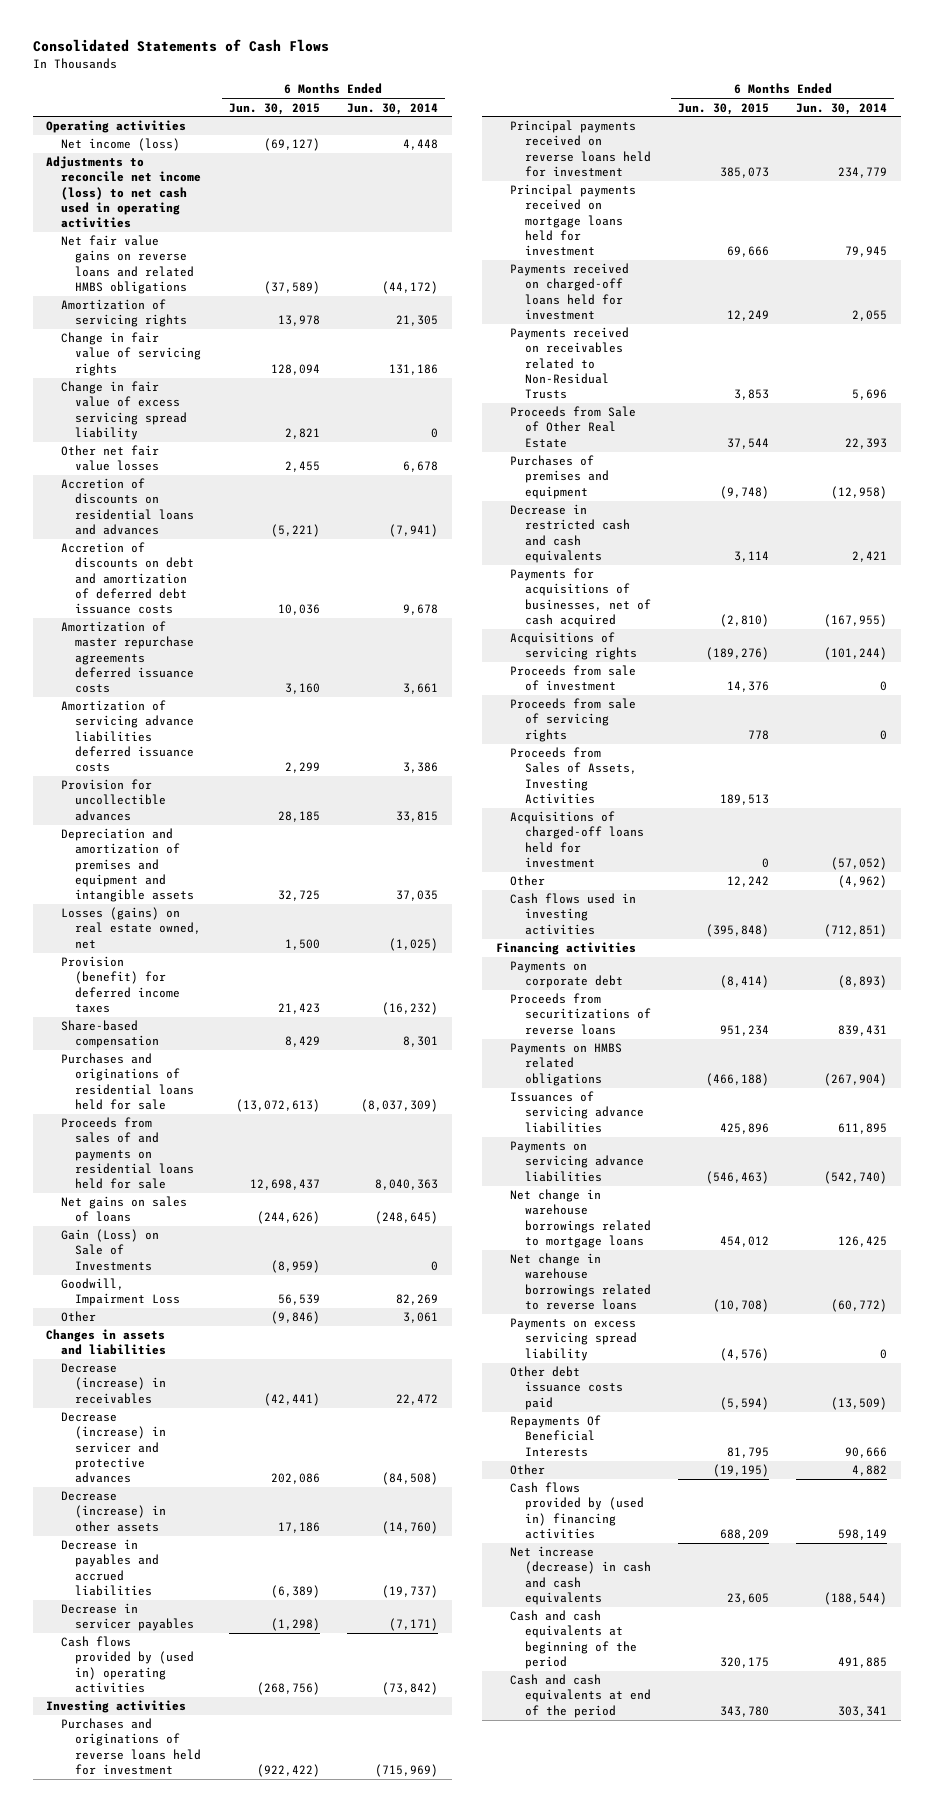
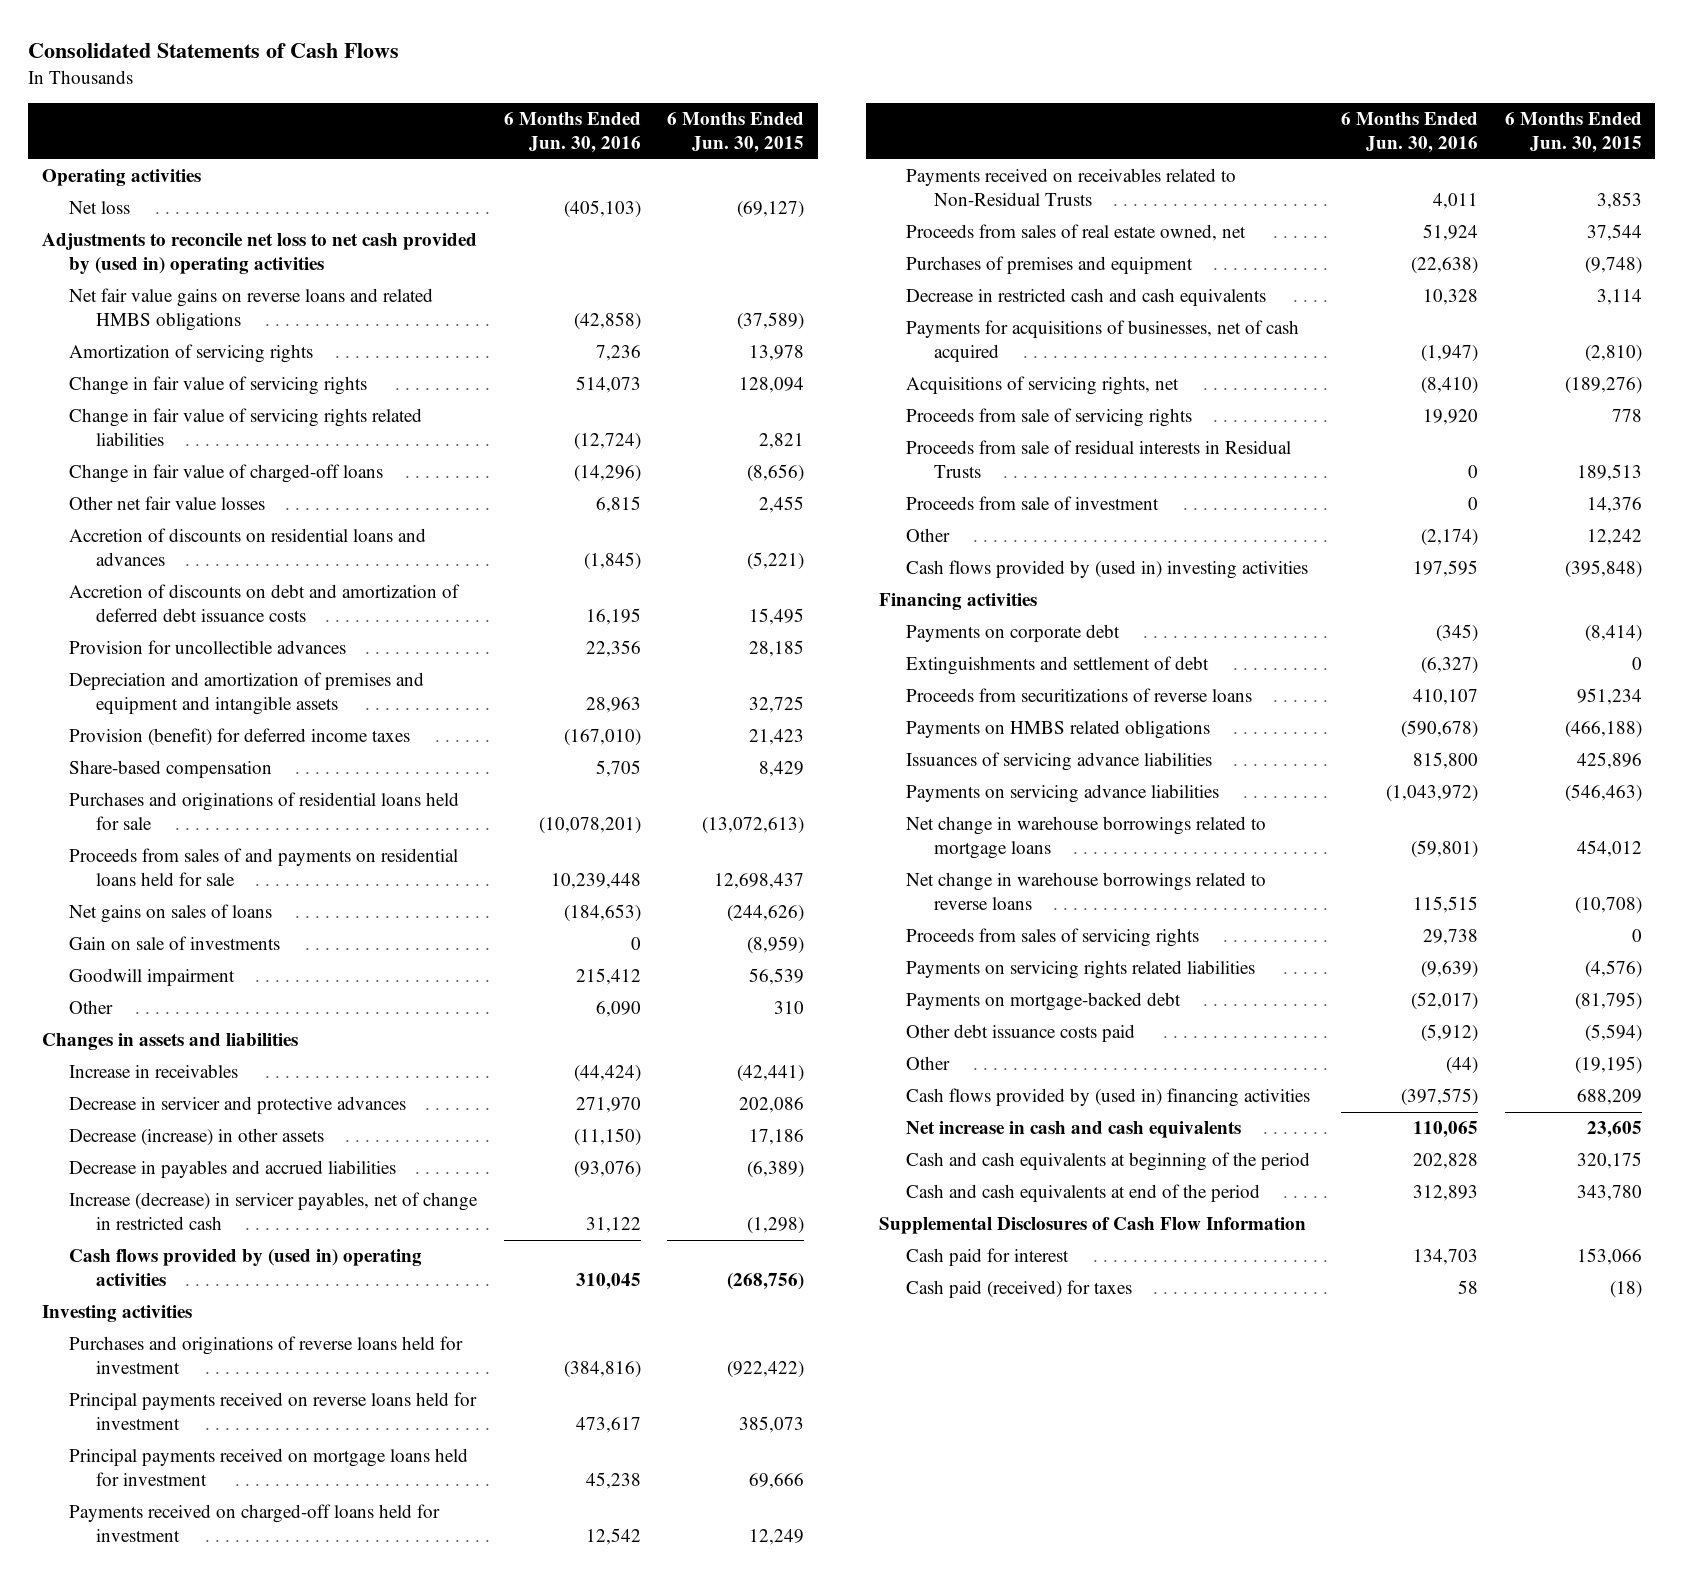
- | 6 Months Ended Jun. 30, 2015 | 6 Months Ended Jun. 30, 2014
+ | 6 Months Ended Jun. 30, 2016 | 6 Months Ended Jun. 30, 2015
- Net income (loss) | (69,127) | 4,448
- Adjustments to reconcile net income (loss) to net cash used in operating activities
+ Net loss | (405,103) | (69,127)
+ Adjustments to reconcile net loss to net cash provided by (used in) operating activities
- Change in fair value of excess servicing spread liability | 2,821 | 0
+ Change in fair value of servicing rights related liabilities | (12,724) | 2,821
+ Change in fair value of charged-off loans | (14,296) | (8,656)
- Accretion of discounts on debt and amortization of deferred debt issuance costs | 10,036 | 9,678
- Amortization of master repurchase agreements deferred issuance costs | 3,160 | 3,661
- Amortization of servicing advance liabilities deferred issuance costs | 2,299 | 3,386
+ Accretion of discounts on debt and amortization of deferred debt issuance costs | 16,195 | 15,495
- Losses (gains) on real estate owned, net | 1,500 | (1,025)
- Gain (Loss) on Sale of Investments | (8,959) | 0
- Goodwill, Impairment Loss | 56,539 | 82,269
- Other | (9,846) | 3,061
+ Gain on sale of investments | 0 | (8,959)
+ Goodwill impairment | 215,412 | 56,539
+ Other | 6,090 | 310
- Decrease (increase) in receivables | (42,441) | 22,472
- Decrease (increase) in servicer and protective advances | 202,086 | (84,508)
+ Increase in receivables | (44,424) | (42,441)
+ Decrease in servicer and protective advances | 271,970 | 202,086
- Decrease in servicer payables | (1,298) | (7,171)
+ Increase (decrease) in servicer payables, net of change in restricted cash | 31,122 | (1,298)
- Proceeds from Sale of Other Real Estate | 37,544 | 22,393
+ Proceeds from sales of real estate owned, net | 51,924 | 37,544
- Acquisitions of servicing rights | (189,276) | (101,244)
+ Acquisitions of servicing rights, net | (8,410) | (189,276)
- Proceeds from Sales of Assets, Investing Activities | 189,513 |
- Acquisitions of charged-off loans held for investment | 0 | (57,052)
+ Proceeds from sale of residual interests in Residual Trusts | 0 | 189,513
moved down: Proceeds from sale of investment | 0 | 14,376
- Cash flows used in investing activities | (395,848) | (712,851)
+ Cash flows provided by (used in) investing activities | 197,595 | (395,848)
+ Extinguishments and settlement of debt | (6,327) | 0
- Payments on excess servicing spread liability | (4,576) | 0
+ Proceeds from sales of servicing rights | 29,738 | 0
+ Payments on servicing rights related liabilities | (9,639) | (4,576)
+ Payments on mortgage-backed debt | (52,017) | (81,795)
- Repayments Of Beneficial Interests | 81,795 | 90,666
- Net increase (decrease) in cash and cash equivalents | 23,605 | (188,544)
+ Net increase in cash and cash equivalents | 110,065 | 23,605
+ Supplemental Disclosures of Cash Flow Information
+ Cash paid for interest | 134,703 | 153,066
+ Cash paid (received) for taxes | 58 | (18)

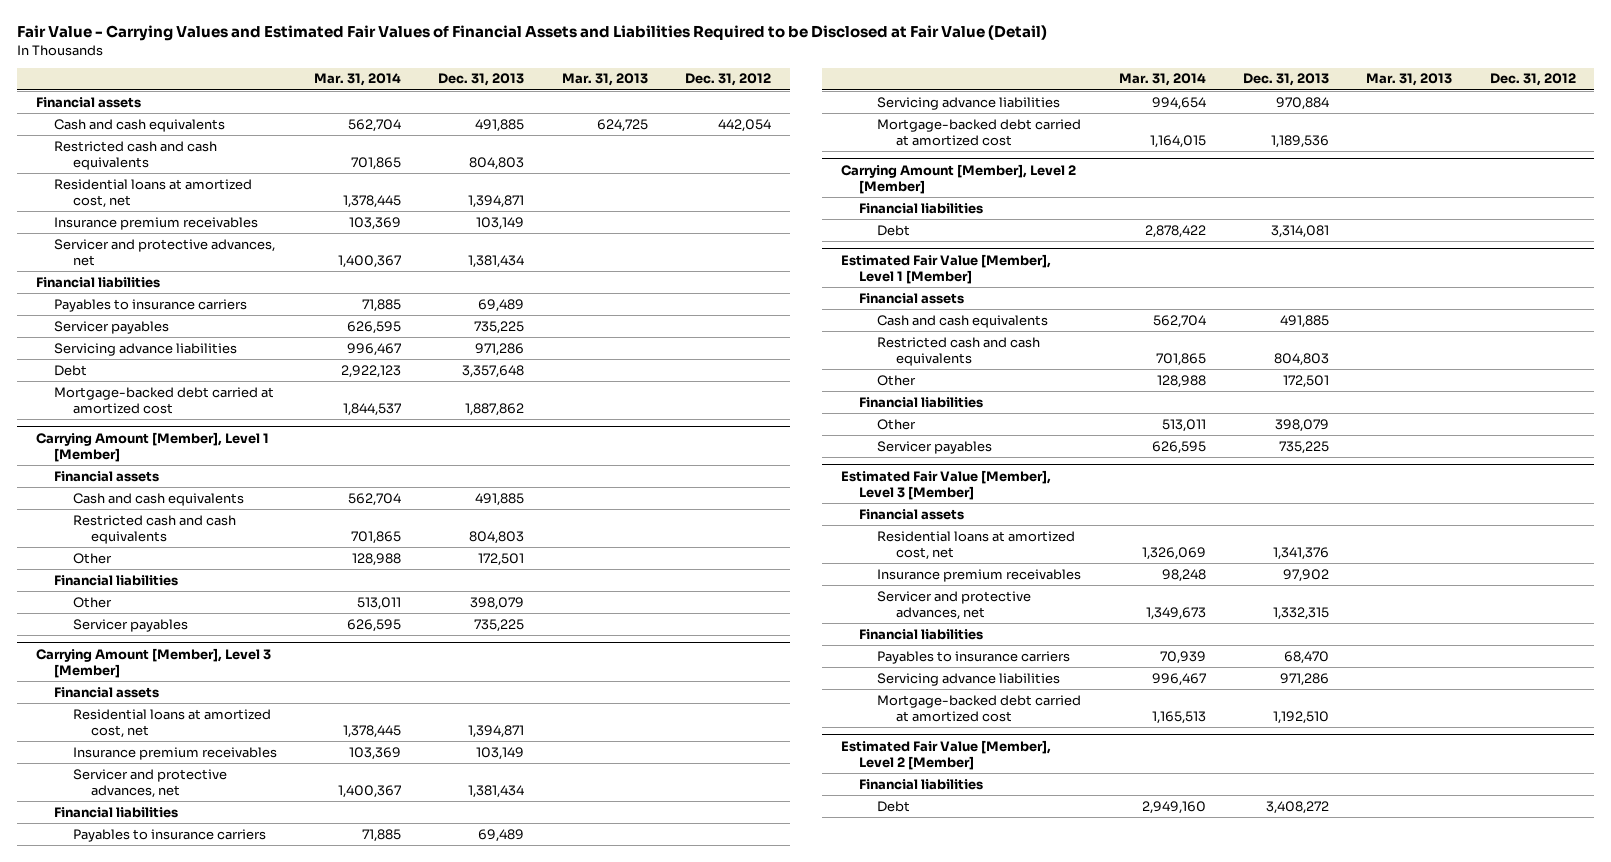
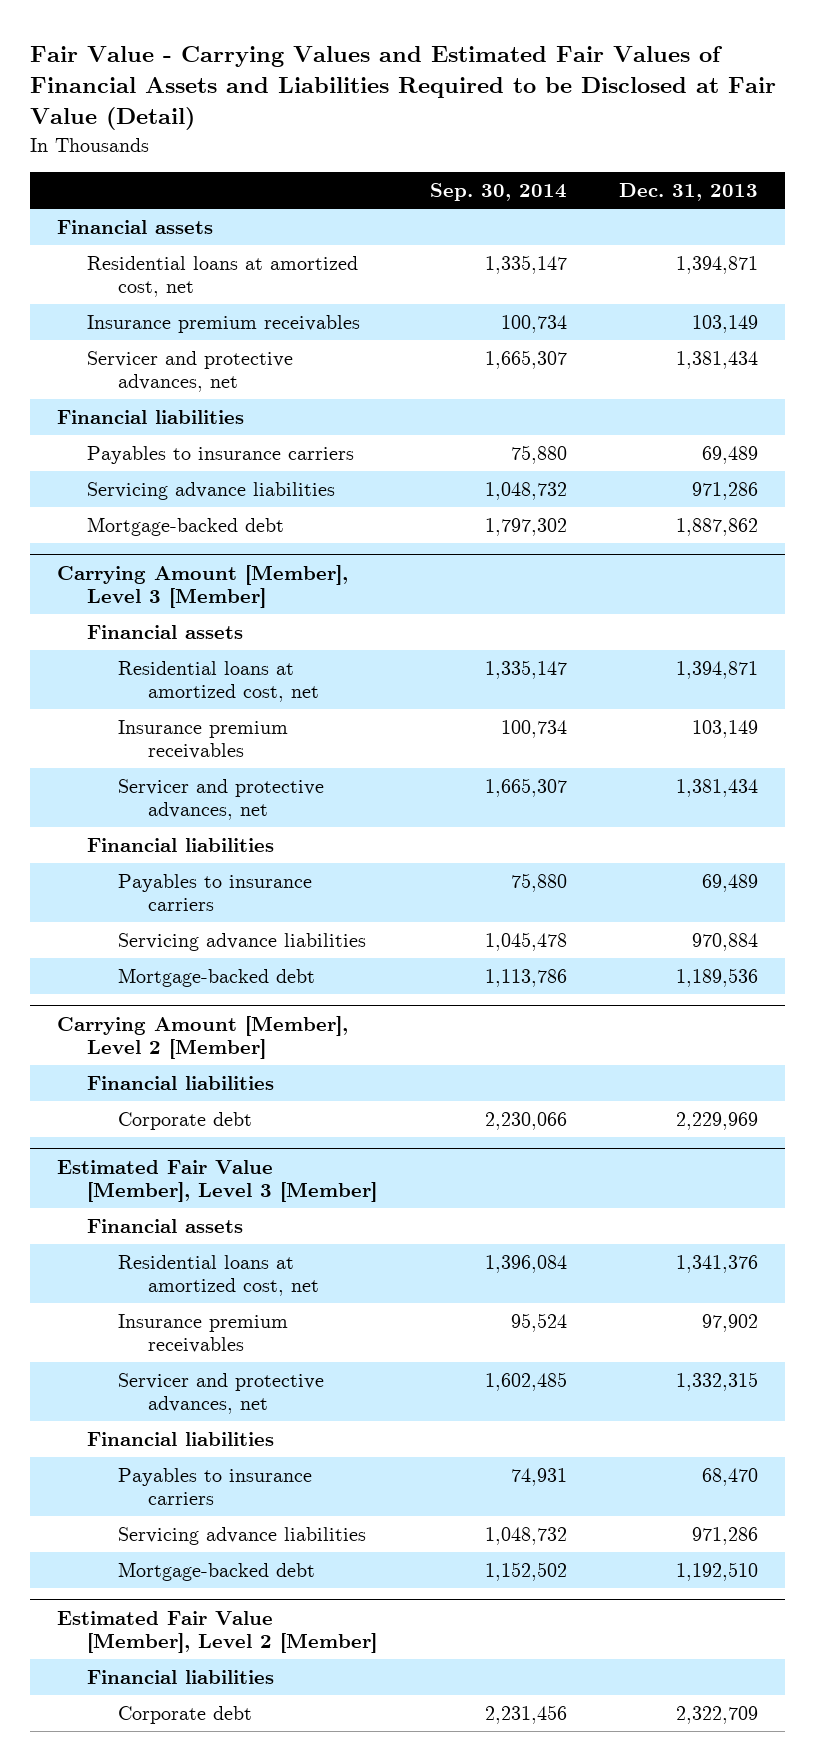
- | Mar. 31, 2014 | Dec. 31, 2013 | Mar. 31, 2013 | Dec. 31, 2012
+ | Sep. 30, 2014 | Dec. 31, 2013
- Cash and cash equivalents | 562,704 | 491,885 | 624,725 | 442,054
- Restricted cash and cash equivalents | 701,865 | 804,803 | |
- Servicer payables | 626,595 | 735,225 | |
- Debt | 2,922,123 | 3,357,648 | |
- Mortgage-backed debt carried at amortized cost | 1,844,537 | 1,887,862 | |
- Carrying Amount [Member], Level 1 [Member]
- Financial assets
- Cash and cash equivalents | 562,704 | 491,885 | |
- Restricted cash and cash equivalents | 701,865 | 804,803 | |
- Other | 128,988 | 172,501 | |
- Financial liabilities
- Other | 513,011 | 398,079 | |
- Servicer payables | 626,595 | 735,225 | |
+ Mortgage-backed debt | 1,797,302 | 1,887,862
@ Carrying Amount [Member], Level 3 [Member]
- Mortgage-backed debt carried at amortized cost | 1,164,015 | 1,189,536 | |
+ Mortgage-backed debt | 1,113,786 | 1,189,536
@ Carrying Amount [Member], Level 2 [Member]
- Debt | 2,878,422 | 3,314,081 | |
- Estimated Fair Value [Member], Level 1 [Member]
- Financial assets
- Cash and cash equivalents | 562,704 | 491,885 | |
- Restricted cash and cash equivalents | 701,865 | 804,803 | |
- Other | 128,988 | 172,501 | |
- Financial liabilities
- Other | 513,011 | 398,079 | |
- Servicer payables | 626,595 | 735,225 | |
@ Carrying Amount [Member], Level 2 [Member]
+ Corporate debt | 2,230,066 | 2,229,969
@ Estimated Fair Value [Member], Level 3 [Member]
- Mortgage-backed debt carried at amortized cost | 1,165,513 | 1,192,510 | |
+ Mortgage-backed debt | 1,152,502 | 1,192,510
@ Estimated Fair Value [Member], Level 2 [Member]
- Debt | 2,949,160 | 3,408,272 | |
+ Corporate debt | 2,231,456 | 2,322,709

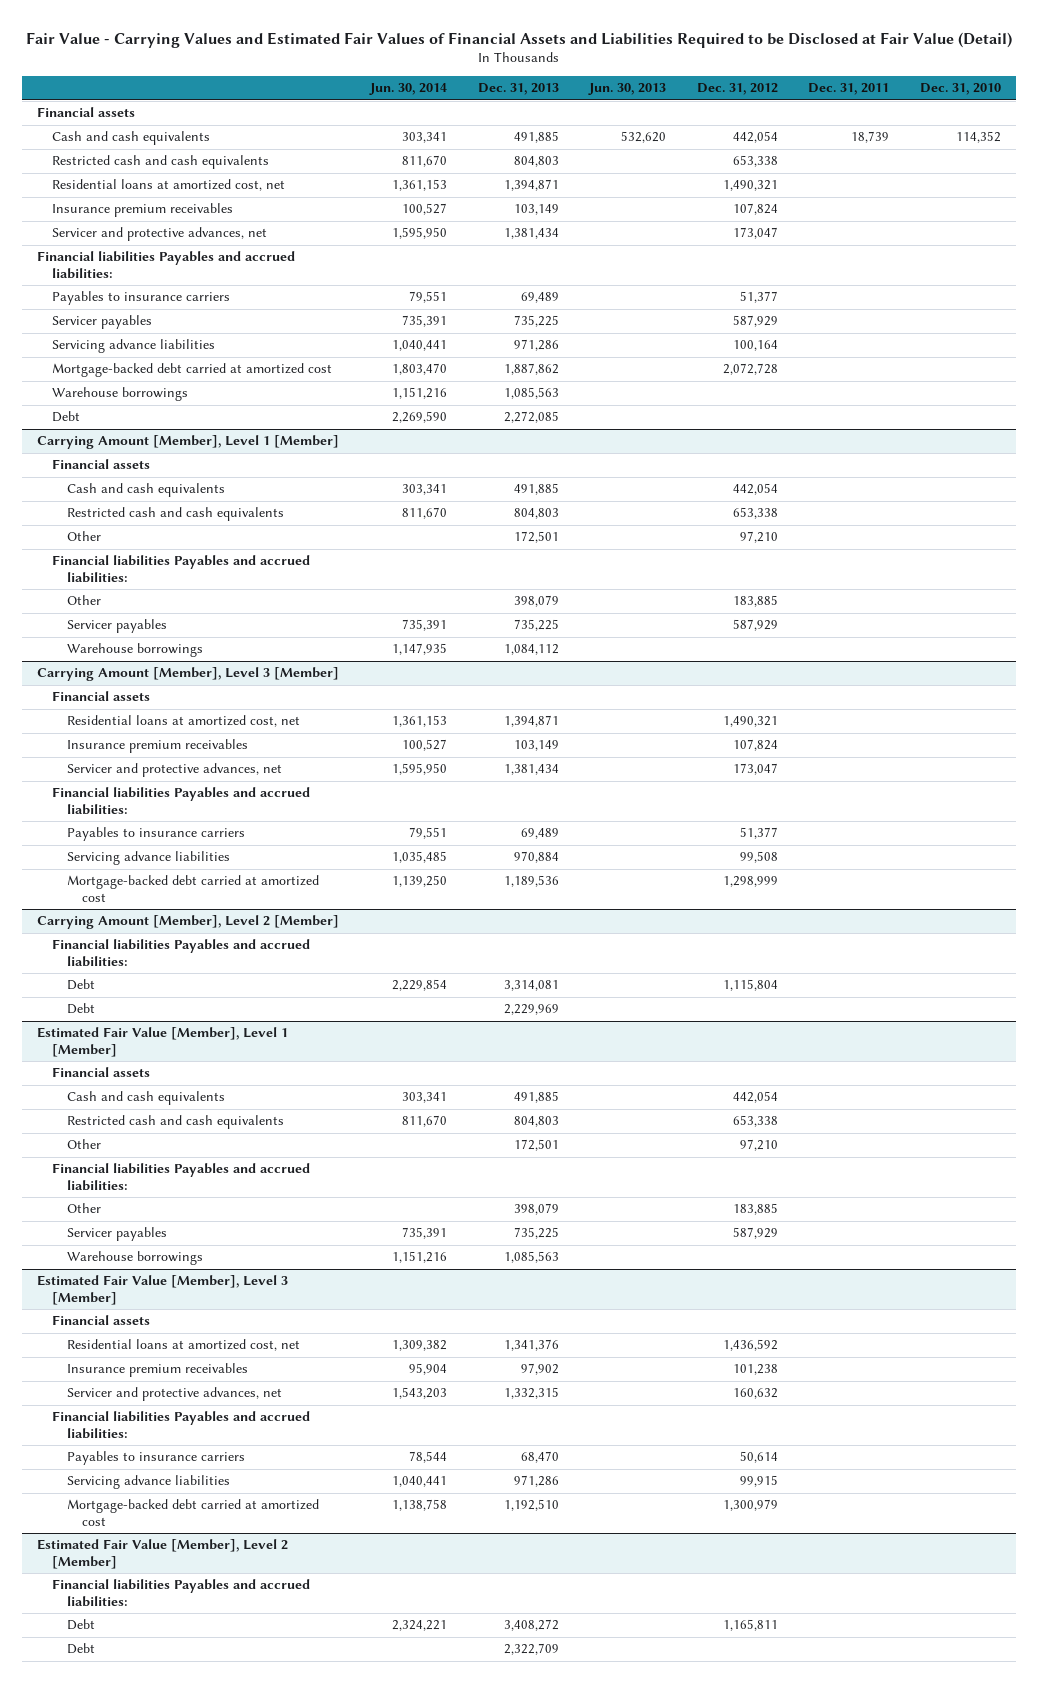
- | Sep. 30, 2014 | Dec. 31, 2013
+ | Jun. 30, 2014 | Dec. 31, 2013 | Jun. 30, 2013 | Dec. 31, 2012 | Dec. 31, 2011 | Dec. 31, 2010
+ Cash and cash equivalents | 303,341 | 491,885 | 532,620 | 442,054 | 18,739 | 114,352
+ Restricted cash and cash equivalents | 811,670 | 804,803 | | 653,338 | |
- Financial liabilities
+ Financial liabilities Payables and accrued liabilities:
+ Servicer payables | 735,391 | 735,225 | | 587,929 | |
- Mortgage-backed debt | 1,797,302 | 1,887,862
+ Mortgage-backed debt carried at amortized cost | 1,803,470 | 1,887,862 | | 2,072,728 | |
+ Warehouse borrowings | 1,151,216 | 1,085,563 | | | |
+ Debt | 2,269,590 | 2,272,085 | | | |
+ Carrying Amount [Member], Level 1 [Member]
+ Financial assets
+ Cash and cash equivalents | 303,341 | 491,885 | | 442,054 | |
+ Restricted cash and cash equivalents | 811,670 | 804,803 | | 653,338 | |
+ Other | | 172,501 | | 97,210 | |
+ Financial liabilities Payables and accrued liabilities:
+ Other | | 398,079 | | 183,885 | |
+ Servicer payables | 735,391 | 735,225 | | 587,929 | |
+ Warehouse borrowings | 1,147,935 | 1,084,112 | | | |
@ Carrying Amount [Member], Level 3 [Member]
- Financial liabilities
+ Financial liabilities Payables and accrued liabilities:
- Mortgage-backed debt | 1,113,786 | 1,189,536
+ Mortgage-backed debt carried at amortized cost | 1,139,250 | 1,189,536 | | 1,298,999 | |
@ Carrying Amount [Member], Level 2 [Member]
- Financial liabilities
- Corporate debt | 2,230,066 | 2,229,969
+ Financial liabilities Payables and accrued liabilities:
+ Debt | 2,229,854 | 3,314,081 | | 1,115,804 | |
+ Debt | | 2,229,969 | | | |
+ Estimated Fair Value [Member], Level 1 [Member]
+ Financial assets
+ Cash and cash equivalents | 303,341 | 491,885 | | 442,054 | |
+ Restricted cash and cash equivalents | 811,670 | 804,803 | | 653,338 | |
+ Other | | 172,501 | | 97,210 | |
+ Financial liabilities Payables and accrued liabilities:
+ Other | | 398,079 | | 183,885 | |
+ Servicer payables | 735,391 | 735,225 | | 587,929 | |
+ Warehouse borrowings | 1,151,216 | 1,085,563 | | | |
@ Estimated Fair Value [Member], Level 3 [Member]
- Financial liabilities
+ Financial liabilities Payables and accrued liabilities:
- Mortgage-backed debt | 1,152,502 | 1,192,510
+ Mortgage-backed debt carried at amortized cost | 1,138,758 | 1,192,510 | | 1,300,979 | |
@ Estimated Fair Value [Member], Level 2 [Member]
- Financial liabilities
- Corporate debt | 2,231,456 | 2,322,709
+ Financial liabilities Payables and accrued liabilities:
+ Debt | 2,324,221 | 3,408,272 | | 1,165,811 | |
+ Debt | | 2,322,709 | | | |

